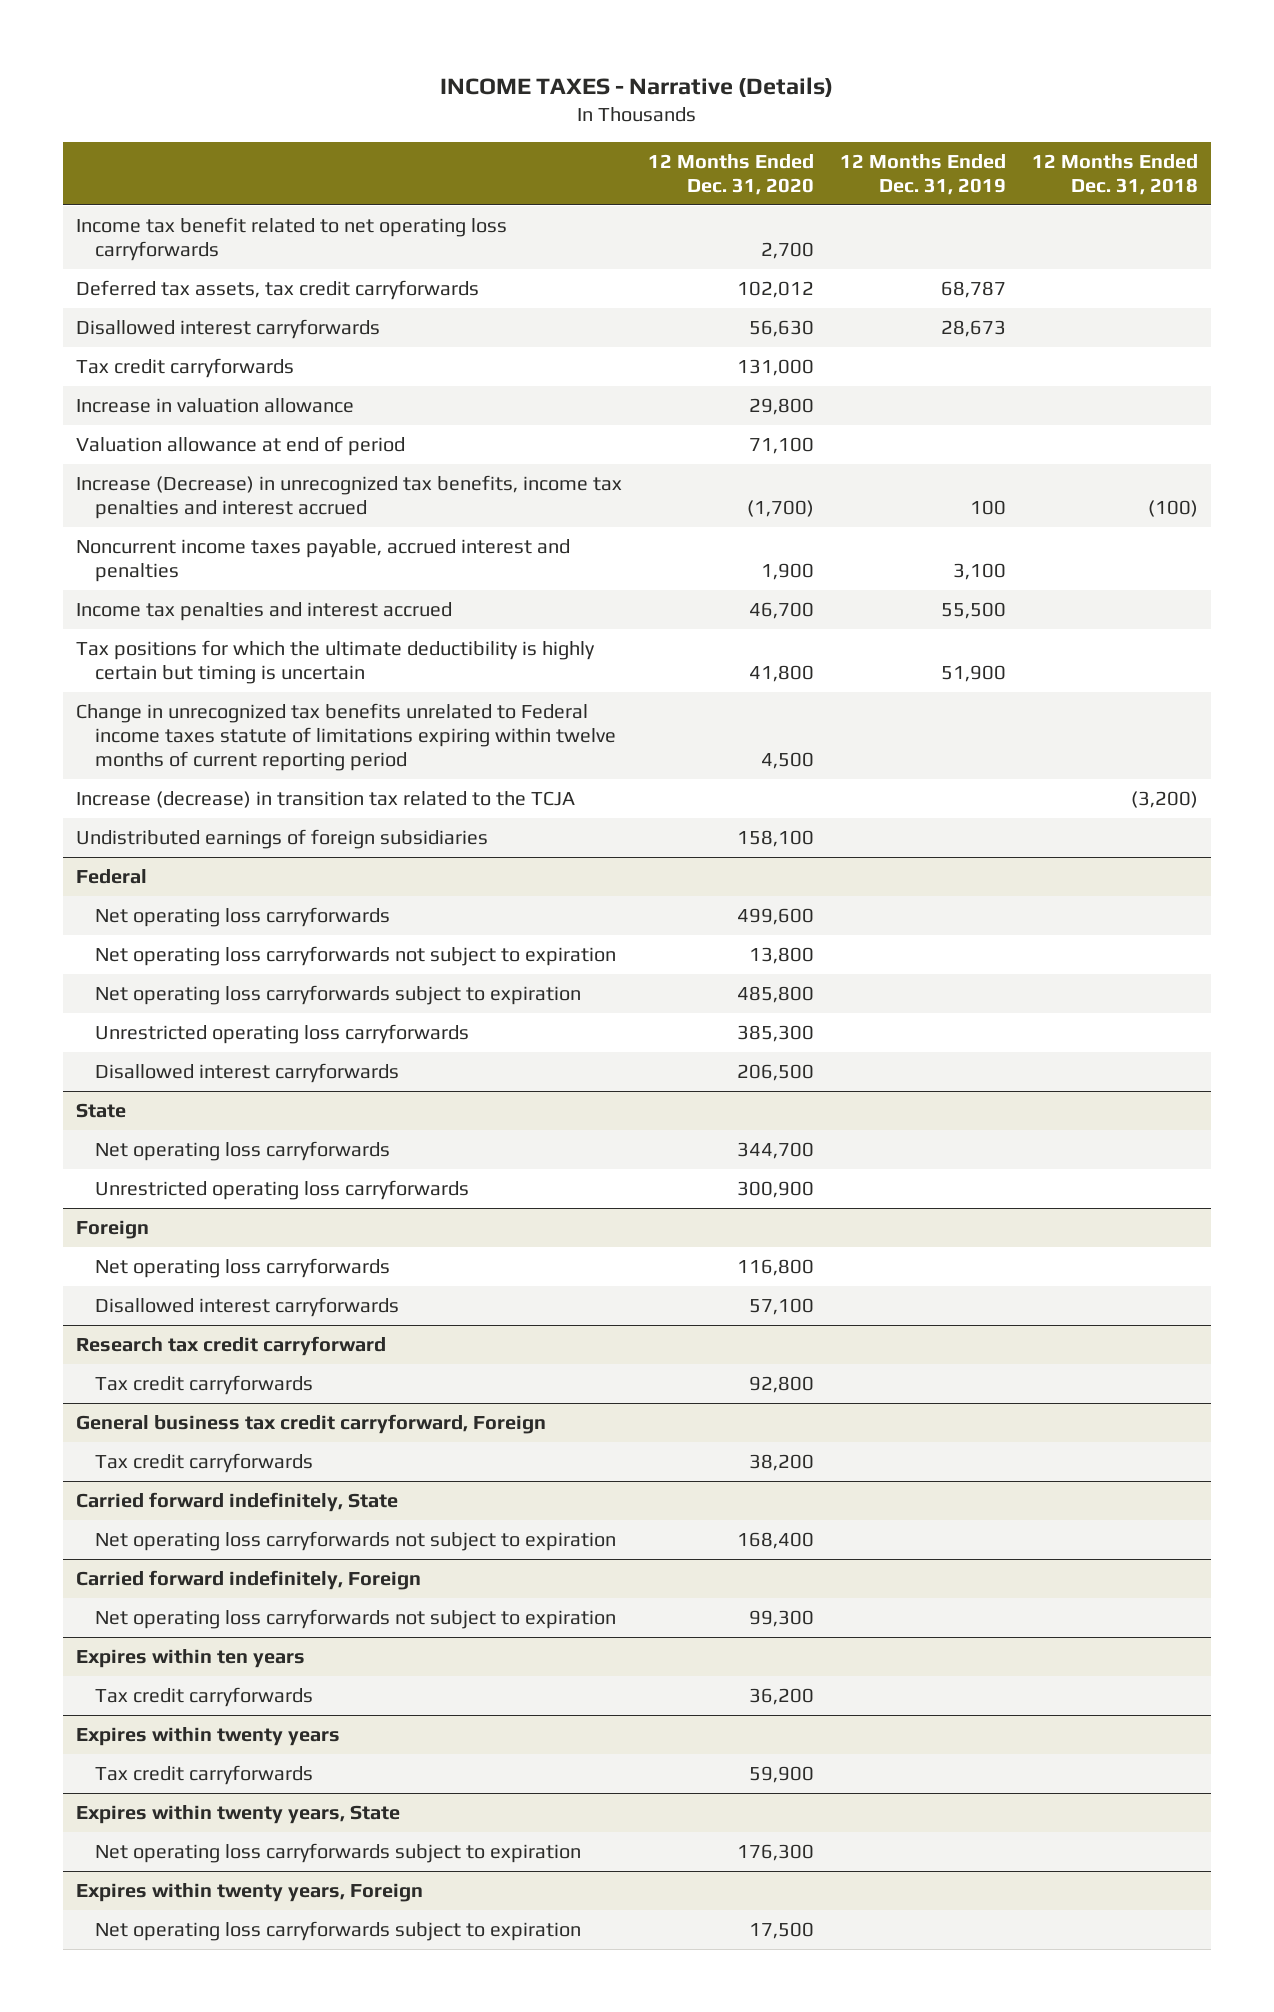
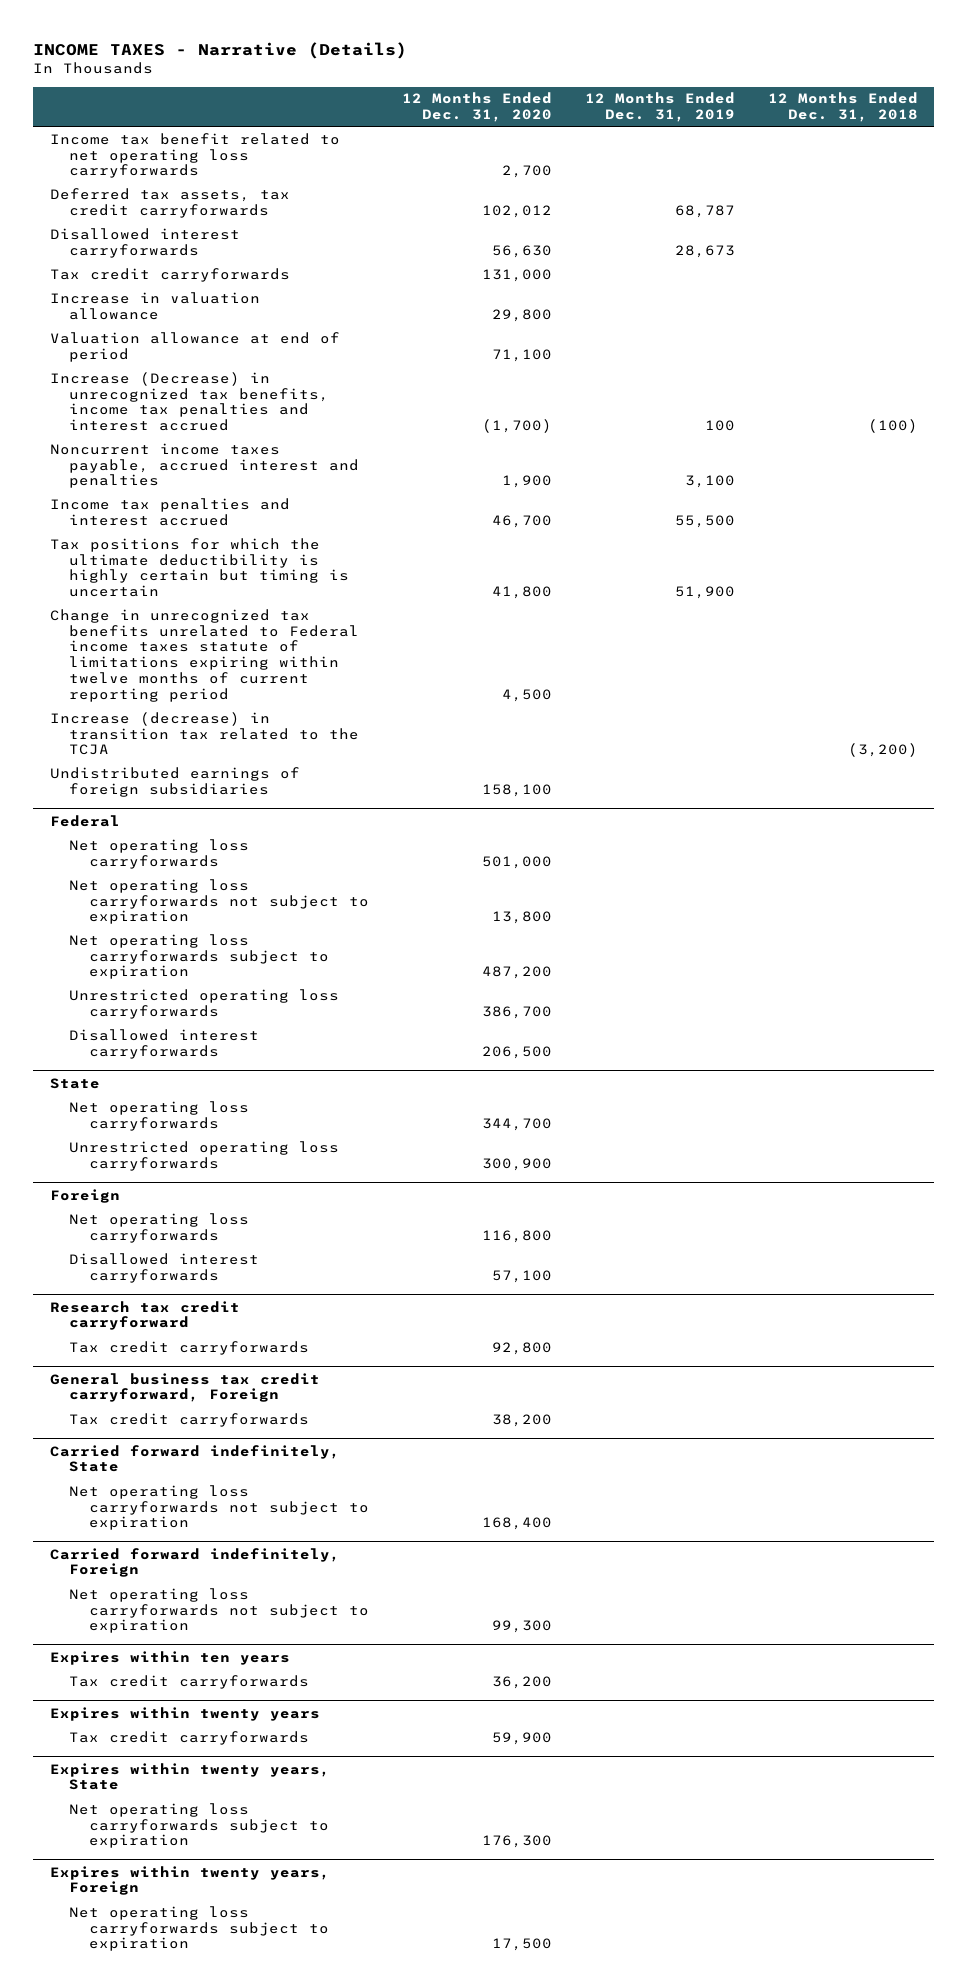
@ Federal
- Net operating loss carryforwards | 499,600 | |
+ Net operating loss carryforwards | 501,000 | |
- Net operating loss carryforwards subject to expiration | 485,800 | |
- Unrestricted operating loss carryforwards | 385,300 | |
+ Net operating loss carryforwards subject to expiration | 487,200 | |
+ Unrestricted operating loss carryforwards | 386,700 | |

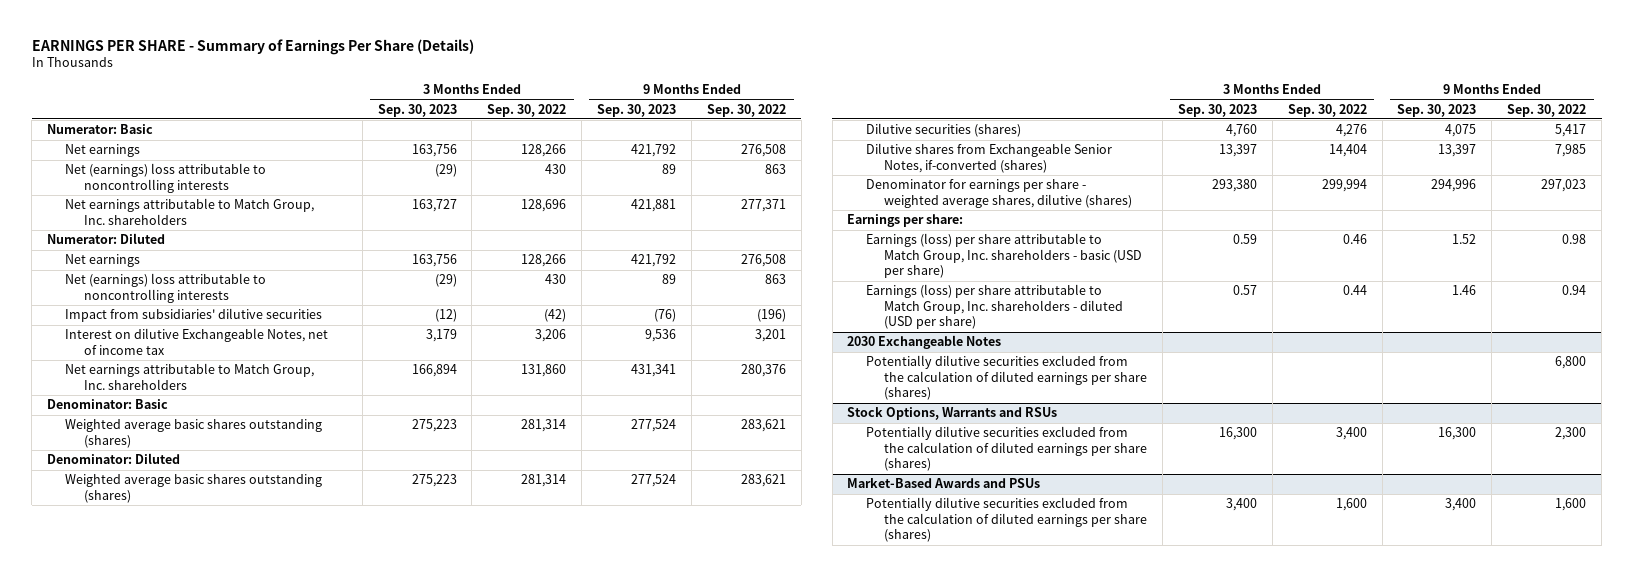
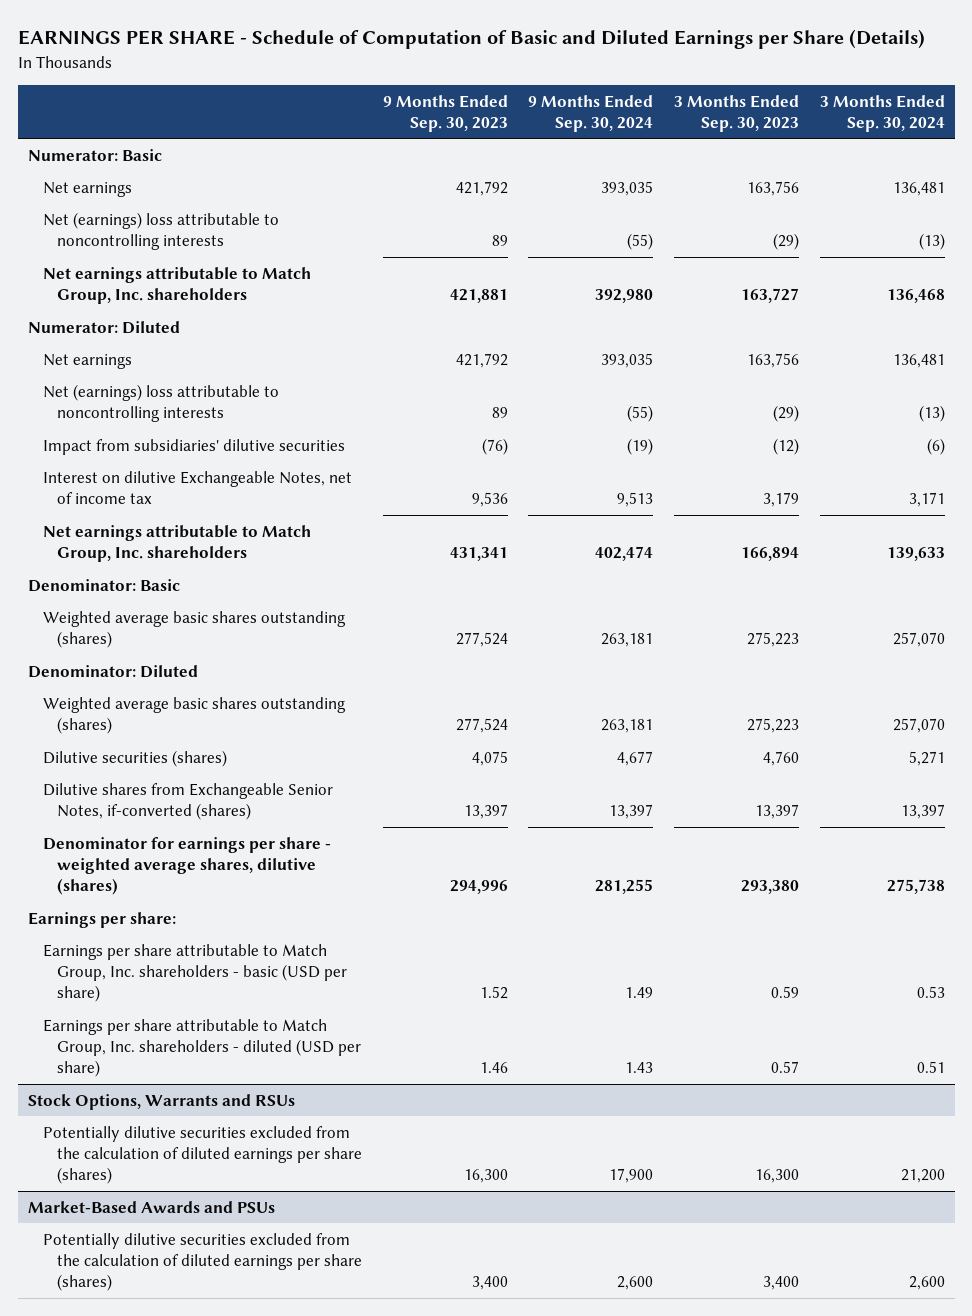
- EARNINGS PER SHARE - Summary of Earnings Per Share (Details)
+ EARNINGS PER SHARE - Schedule of Computation of Basic and Diluted Earnings per Share (Details)
- | 3 Months Ended Sep. 30, 2023 | 3 Months Ended Sep. 30, 2022 | 9 Months Ended Sep. 30, 2023 | 9 Months Ended Sep. 30, 2022
+ | 9 Months Ended Sep. 30, 2023 | 9 Months Ended Sep. 30, 2024 | 3 Months Ended Sep. 30, 2023 | 3 Months Ended Sep. 30, 2024
- Earnings (loss) per share attributable to Match Group, Inc. shareholders - basic (USD per share) | 0.59 | 0.46 | 1.52 | 0.98
- Earnings (loss) per share attributable to Match Group, Inc. shareholders - diluted (USD per share) | 0.57 | 0.44 | 1.46 | 0.94
- 2030 Exchangeable Notes
- Potentially dilutive securities excluded from the calculation of diluted earnings per share (shares) | | | | 6,800
+ Earnings per share attributable to Match Group, Inc. shareholders - basic (USD per share) | 1.52 | 1.49 | 0.59 | 0.53
+ Earnings per share attributable to Match Group, Inc. shareholders - diluted (USD per share) | 1.46 | 1.43 | 0.57 | 0.51

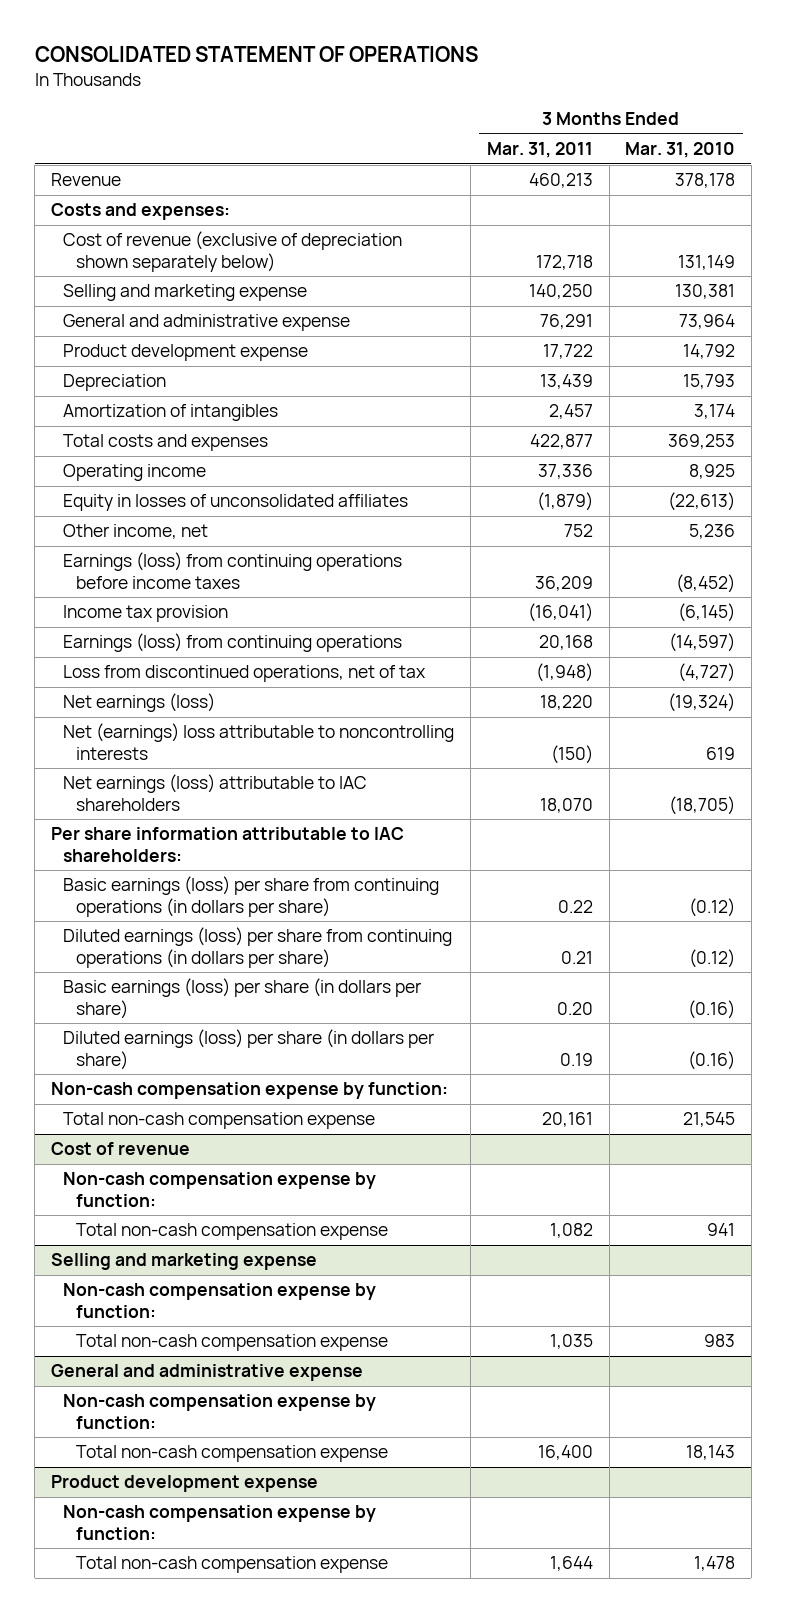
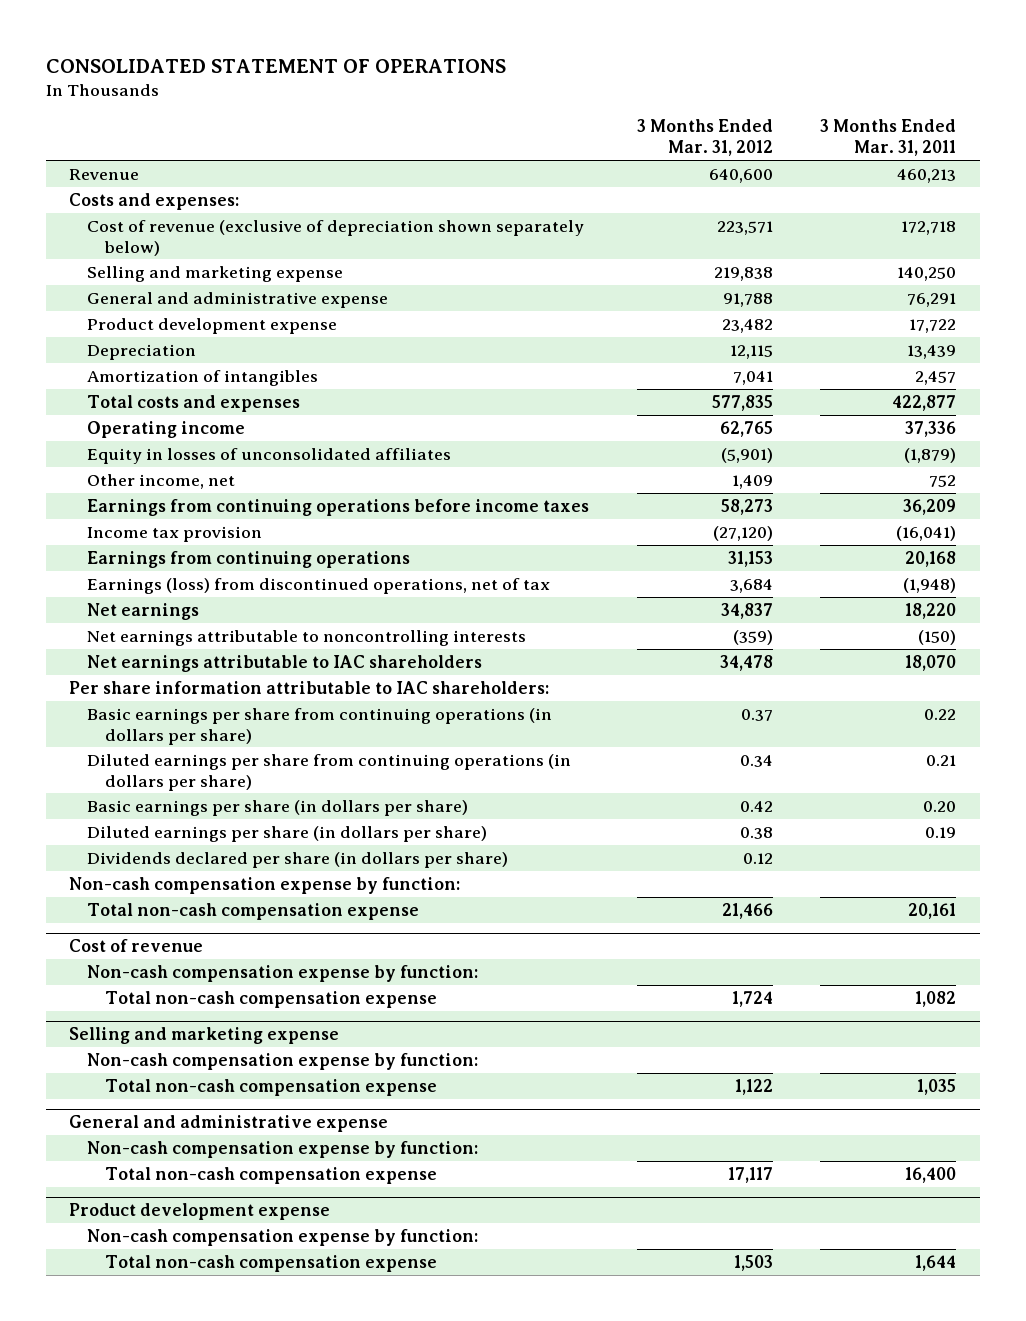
- | 3 Months Ended Mar. 31, 2011 | 3 Months Ended Mar. 31, 2010
+ | 3 Months Ended Mar. 31, 2012 | 3 Months Ended Mar. 31, 2011
- Earnings (loss) from continuing operations before income taxes | 36,209 | (8,452)
+ Earnings from continuing operations before income taxes | 58,273 | 36,209
- Earnings (loss) from continuing operations | 20,168 | (14,597)
- Loss from discontinued operations, net of tax | (1,948) | (4,727)
- Net earnings (loss) | 18,220 | (19,324)
- Net (earnings) loss attributable to noncontrolling interests | (150) | 619
- Net earnings (loss) attributable to IAC shareholders | 18,070 | (18,705)
+ Earnings from continuing operations | 31,153 | 20,168
+ Earnings (loss) from discontinued operations, net of tax | 3,684 | (1,948)
+ Net earnings | 34,837 | 18,220
+ Net earnings attributable to noncontrolling interests | (359) | (150)
+ Net earnings attributable to IAC shareholders | 34,478 | 18,070
- Basic earnings (loss) per share from continuing operations (in dollars per share) | 0.22 | (0.12)
- Diluted earnings (loss) per share from continuing operations (in dollars per share) | 0.21 | (0.12)
- Basic earnings (loss) per share (in dollars per share) | 0.20 | (0.16)
- Diluted earnings (loss) per share (in dollars per share) | 0.19 | (0.16)
+ Basic earnings per share from continuing operations (in dollars per share) | 0.37 | 0.22
+ Diluted earnings per share from continuing operations (in dollars per share) | 0.34 | 0.21
+ Basic earnings per share (in dollars per share) | 0.42 | 0.20
+ Diluted earnings per share (in dollars per share) | 0.38 | 0.19
+ Dividends declared per share (in dollars per share) | 0.12 |

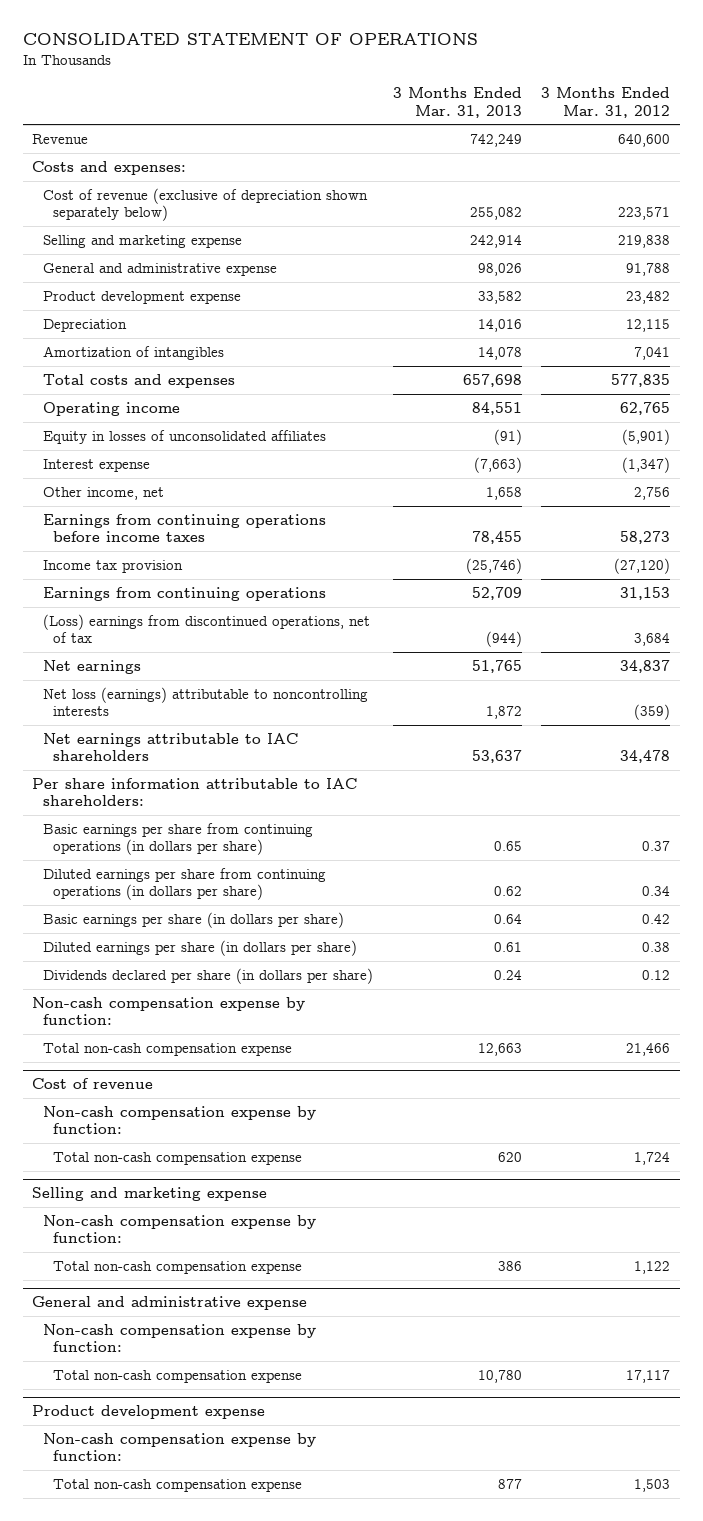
- | 3 Months Ended Mar. 31, 2012 | 3 Months Ended Mar. 31, 2011
+ | 3 Months Ended Mar. 31, 2013 | 3 Months Ended Mar. 31, 2012
- Other income, net | 1,409 | 752
+ Interest expense | (7,663) | (1,347)
+ Other income, net | 1,658 | 2,756
- Earnings (loss) from discontinued operations, net of tax | 3,684 | (1,948)
+ (Loss) earnings from discontinued operations, net of tax | (944) | 3,684
- Net earnings attributable to noncontrolling interests | (359) | (150)
+ Net loss (earnings) attributable to noncontrolling interests | 1,872 | (359)

